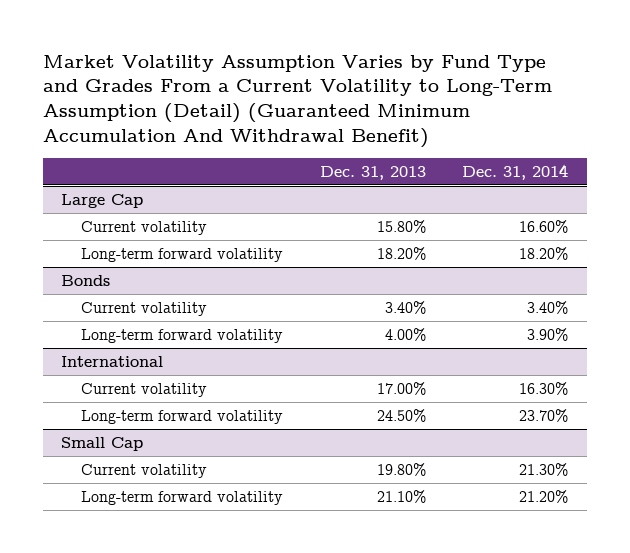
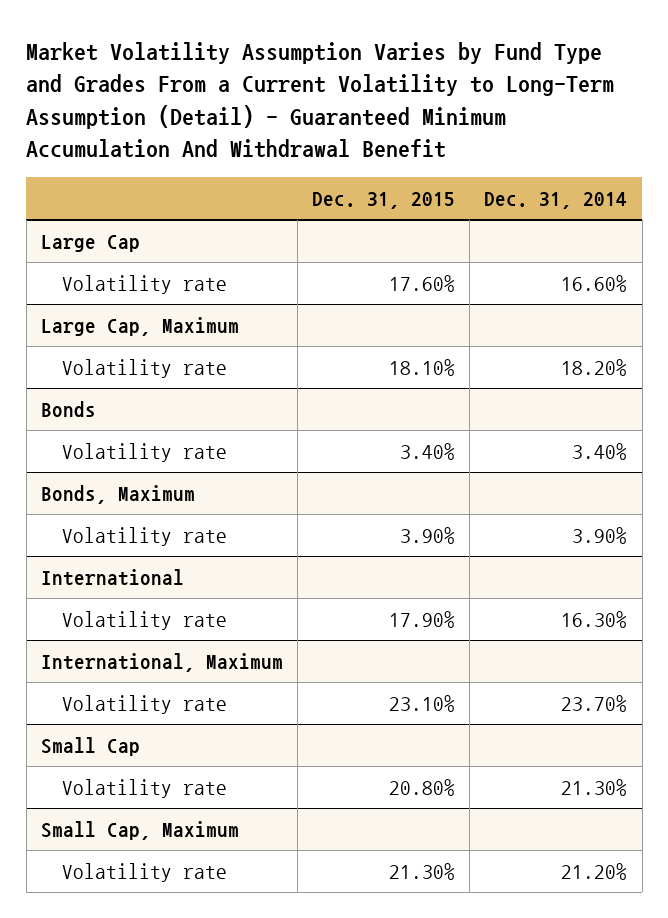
- Market Volatility Assumption Varies by Fund Type and Grades From a Current Volatility to Long-Term Assumption (Detail) (Guaranteed Minimum Accumulation And Withdrawal Benefit)
+ Market Volatility Assumption Varies by Fund Type and Grades From a Current Volatility to Long-Term Assumption (Detail) - Guaranteed Minimum Accumulation And Withdrawal Benefit
- | Dec. 31, 2013 | Dec. 31, 2014
+ | Dec. 31, 2015 | Dec. 31, 2014
@ Large Cap
- Current volatility | 15.80% | 16.60%
- Long-term forward volatility | 18.20% | 18.20%
+ Volatility rate | 17.60% | 16.60%
+ Large Cap, Maximum
+ Volatility rate | 18.10% | 18.20%
@ Bonds
- Current volatility | 3.40% | 3.40%
- Long-term forward volatility | 4.00% | 3.90%
+ Volatility rate | 3.40% | 3.40%
+ Bonds, Maximum
+ Volatility rate | 3.90% | 3.90%
@ International
- Current volatility | 17.00% | 16.30%
- Long-term forward volatility | 24.50% | 23.70%
+ Volatility rate | 17.90% | 16.30%
+ International, Maximum
+ Volatility rate | 23.10% | 23.70%
@ Small Cap
- Current volatility | 19.80% | 21.30%
- Long-term forward volatility | 21.10% | 21.20%
+ Volatility rate | 20.80% | 21.30%
+ Small Cap, Maximum
+ Volatility rate | 21.30% | 21.20%

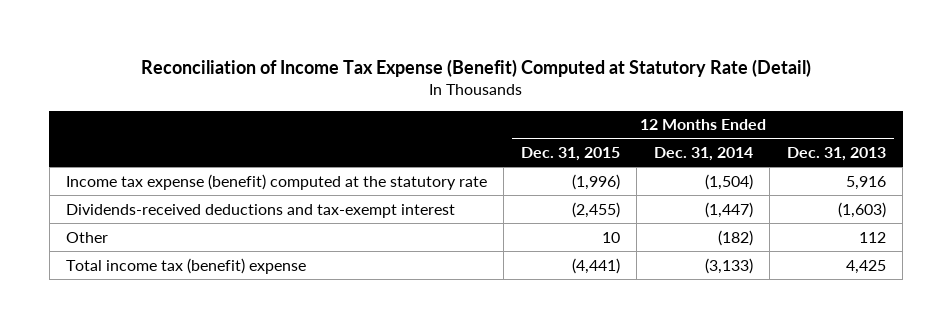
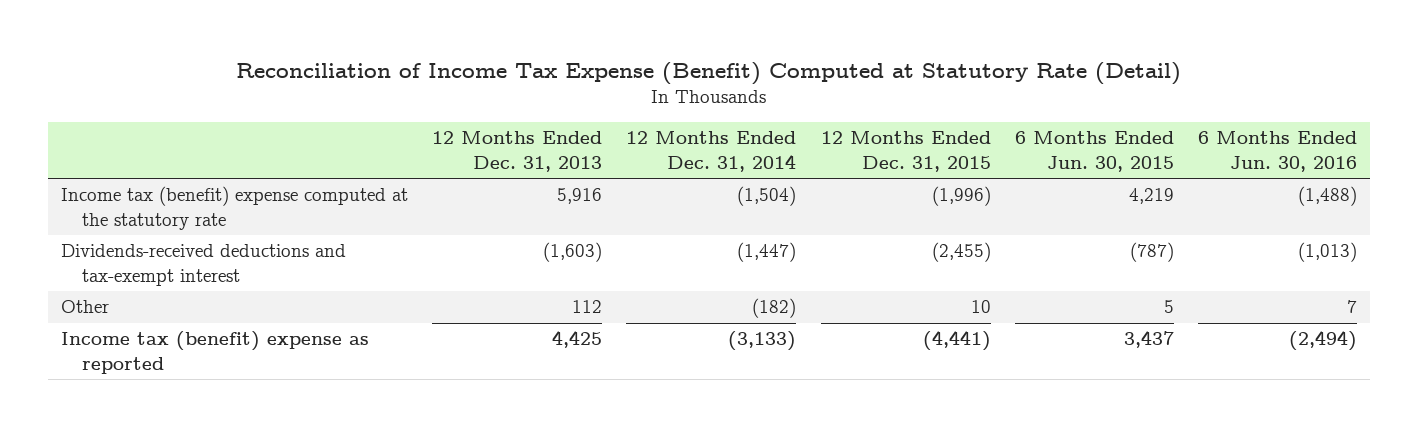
- | 12 Months Ended Dec. 31, 2015 | 12 Months Ended Dec. 31, 2014 | 12 Months Ended Dec. 31, 2013
+ | 12 Months Ended Dec. 31, 2013 | 12 Months Ended Dec. 31, 2014 | 12 Months Ended Dec. 31, 2015 | 6 Months Ended Jun. 30, 2015 | 6 Months Ended Jun. 30, 2016
- Income tax expense (benefit) computed at the statutory rate | (1,996) | (1,504) | 5,916
+ Income tax (benefit) expense computed at the statutory rate | 5,916 | (1,504) | (1,996) | 4,219 | (1,488)
- Total income tax (benefit) expense | (4,441) | (3,133) | 4,425
+ Income tax (benefit) expense as reported | 4,425 | (3,133) | (4,441) | 3,437 | (2,494)

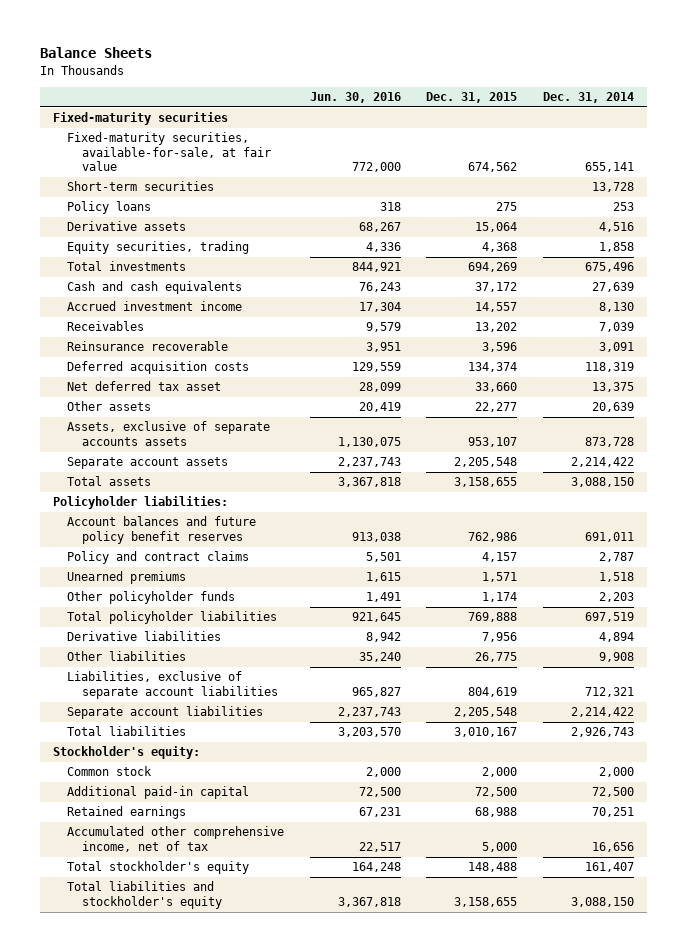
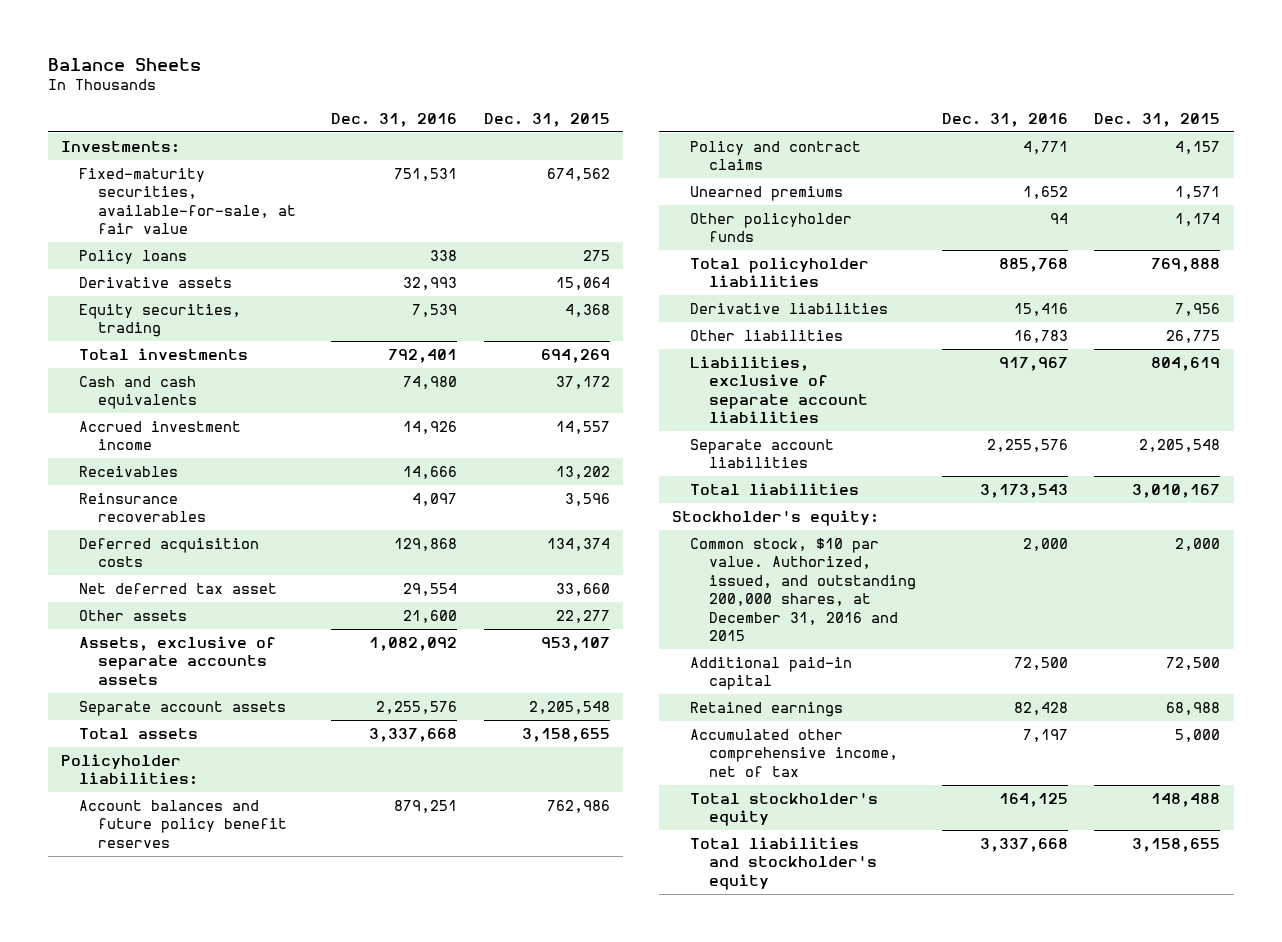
- | Jun. 30, 2016 | Dec. 31, 2015 | Dec. 31, 2014
+ | Dec. 31, 2016 | Dec. 31, 2015
- Fixed-maturity securities
+ Investments:
- Short-term securities | | | 13,728
- Reinsurance recoverable | 3,951 | 3,596 | 3,091
+ Reinsurance recoverables | 4,097 | 3,596
- Common stock | 2,000 | 2,000 | 2,000
+ Common stock, $10 par value. Authorized, issued, and outstanding 200,000 shares, at December 31, 2016 and 2015 | 2,000 | 2,000

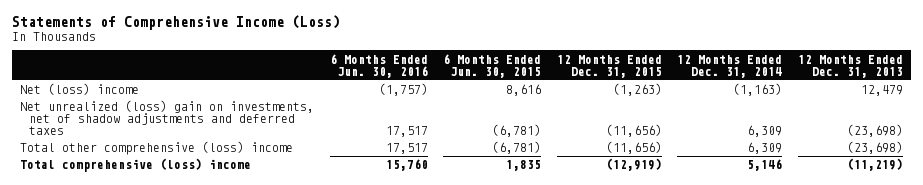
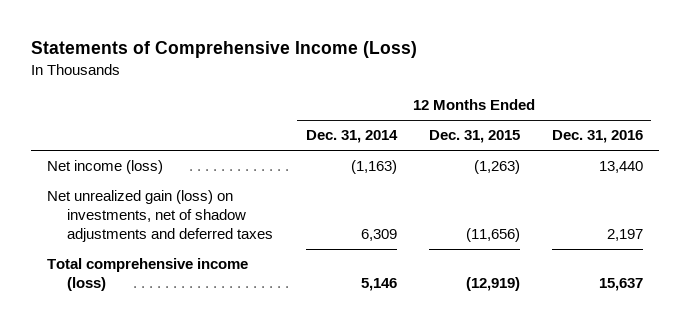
- | 6 Months Ended Jun. 30, 2016 | 6 Months Ended Jun. 30, 2015 | 12 Months Ended Dec. 31, 2015 | 12 Months Ended Dec. 31, 2014 | 12 Months Ended Dec. 31, 2013
+ | 12 Months Ended Dec. 31, 2014 | 12 Months Ended Dec. 31, 2015 | 12 Months Ended Dec. 31, 2016
- Net (loss) income | (1,757) | 8,616 | (1,263) | (1,163) | 12,479
- Net unrealized (loss) gain on investments, net of shadow adjustments and deferred taxes | 17,517 | (6,781) | (11,656) | 6,309 | (23,698)
- Total other comprehensive (loss) income | 17,517 | (6,781) | (11,656) | 6,309 | (23,698)
- Total comprehensive (loss) income | 15,760 | 1,835 | (12,919) | 5,146 | (11,219)
+ Net income (loss) | (1,163) | (1,263) | 13,440
+ Net unrealized gain (loss) on investments, net of shadow adjustments and deferred taxes | 6,309 | (11,656) | 2,197
+ Total comprehensive income (loss) | 5,146 | (12,919) | 15,637

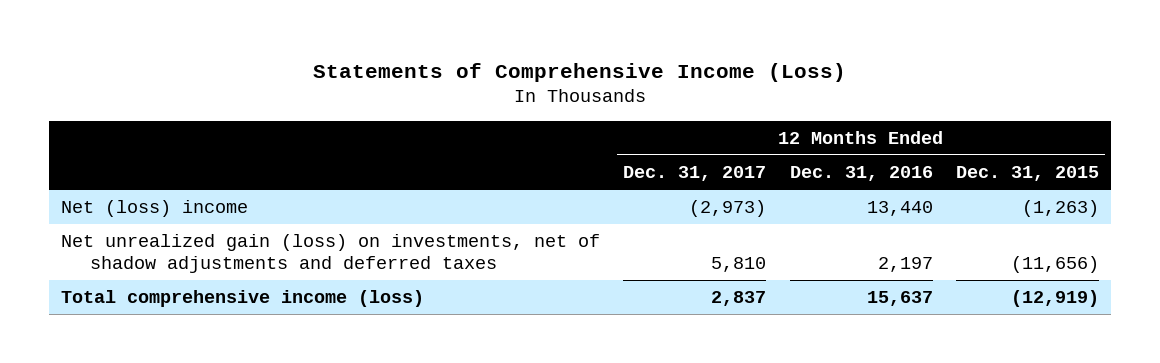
- | 12 Months Ended Dec. 31, 2014 | 12 Months Ended Dec. 31, 2015 | 12 Months Ended Dec. 31, 2016
+ | 12 Months Ended Dec. 31, 2017 | 12 Months Ended Dec. 31, 2016 | 12 Months Ended Dec. 31, 2015
- Net income (loss) | (1,163) | (1,263) | 13,440
+ Net (loss) income | (2,973) | 13,440 | (1,263)

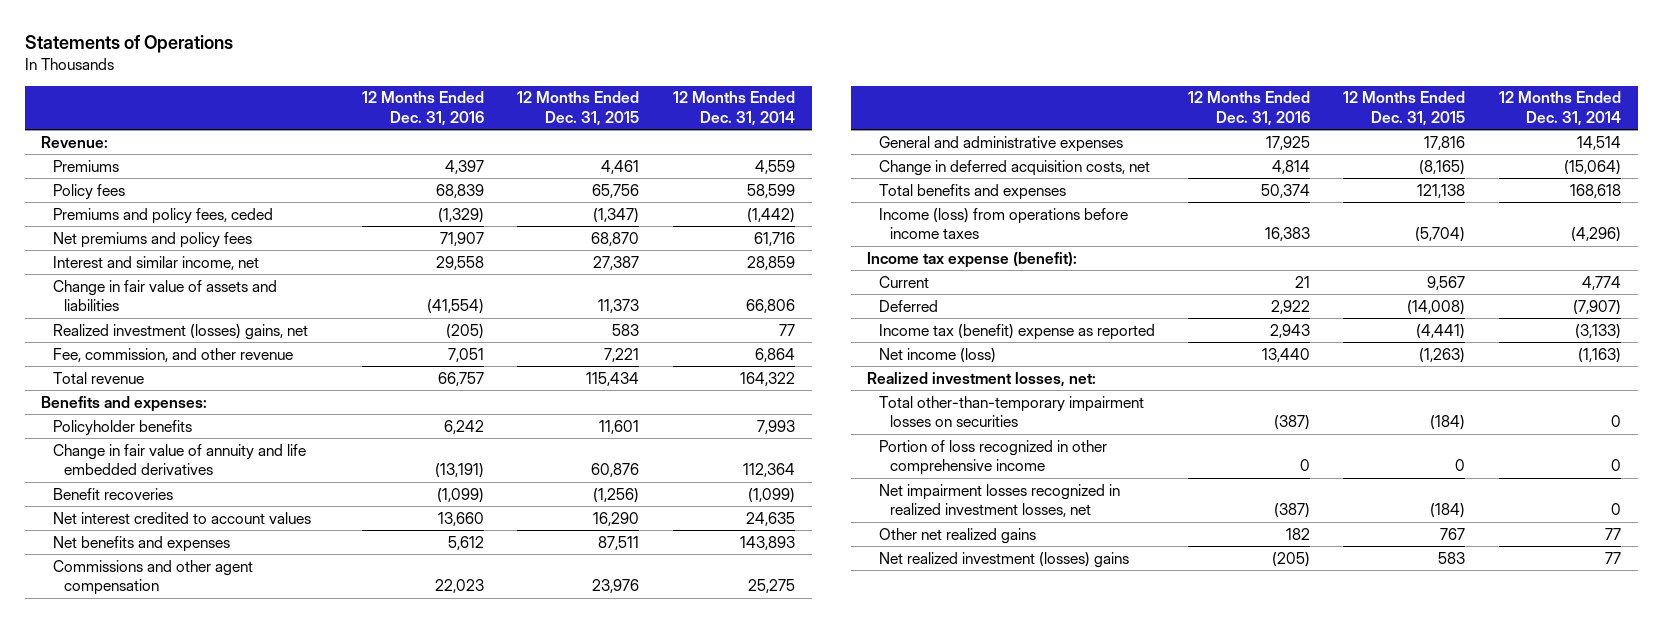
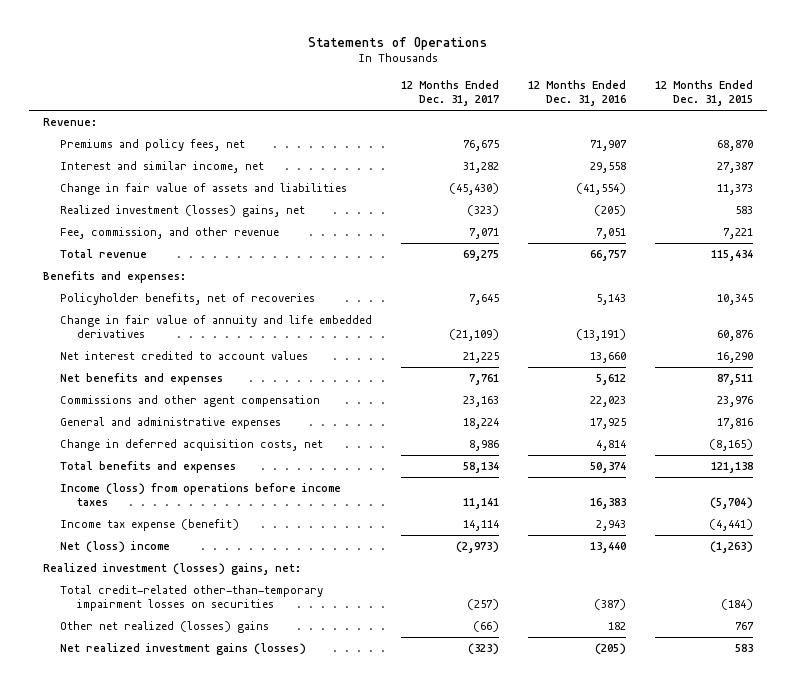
- | 12 Months Ended Dec. 31, 2016 | 12 Months Ended Dec. 31, 2015 | 12 Months Ended Dec. 31, 2014
+ | 12 Months Ended Dec. 31, 2017 | 12 Months Ended Dec. 31, 2016 | 12 Months Ended Dec. 31, 2015
- Premiums | 4,397 | 4,461 | 4,559
- Policy fees | 68,839 | 65,756 | 58,599
- Premiums and policy fees, ceded | (1,329) | (1,347) | (1,442)
- Net premiums and policy fees | 71,907 | 68,870 | 61,716
+ Premiums and policy fees, net | 76,675 | 71,907 | 68,870
- Policyholder benefits | 6,242 | 11,601 | 7,993
+ Policyholder benefits, net of recoveries | 7,645 | 5,143 | 10,345
- Benefit recoveries | (1,099) | (1,256) | (1,099)
- Income tax expense (benefit):
- Current | 21 | 9,567 | 4,774
- Deferred | 2,922 | (14,008) | (7,907)
- Income tax (benefit) expense as reported | 2,943 | (4,441) | (3,133)
- Net income (loss) | 13,440 | (1,263) | (1,163)
- Realized investment losses, net:
- Total other-than-temporary impairment losses on securities | (387) | (184) | 0
- Portion of loss recognized in other comprehensive income | 0 | 0 | 0
- Net impairment losses recognized in realized investment losses, net | (387) | (184) | 0
- Other net realized gains | 182 | 767 | 77
- Net realized investment (losses) gains | (205) | 583 | 77
+ Income tax expense (benefit) | 14,114 | 2,943 | (4,441)
+ Net (loss) income | (2,973) | 13,440 | (1,263)
+ Realized investment (losses) gains, net:
+ Total credit-related other-than-temporary impairment losses on securities | (257) | (387) | (184)
+ Other net realized (losses) gains | (66) | 182 | 767
+ Net realized investment gains (losses) | (323) | (205) | 583

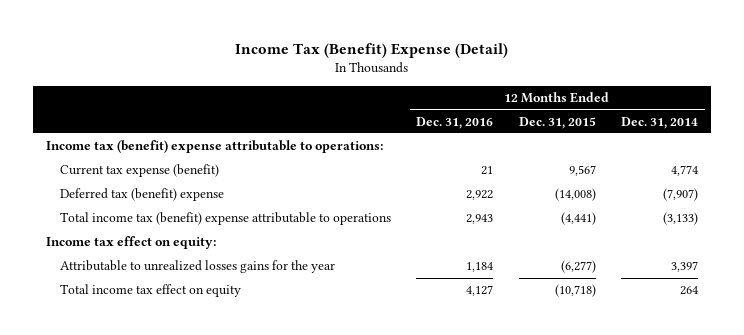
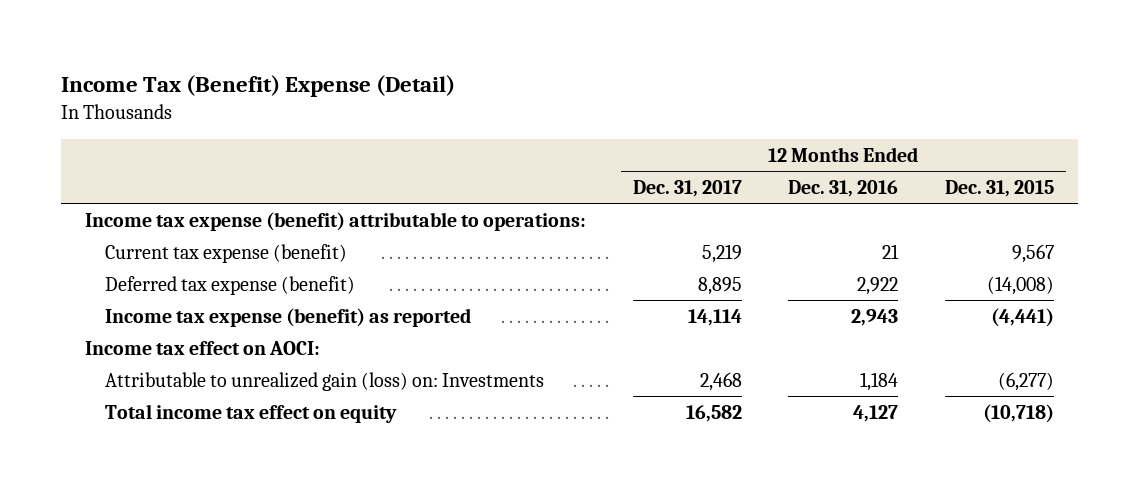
- | 12 Months Ended Dec. 31, 2016 | 12 Months Ended Dec. 31, 2015 | 12 Months Ended Dec. 31, 2014
+ | 12 Months Ended Dec. 31, 2017 | 12 Months Ended Dec. 31, 2016 | 12 Months Ended Dec. 31, 2015
- Income tax (benefit) expense attributable to operations:
+ Income tax expense (benefit) attributable to operations:
- Deferred tax (benefit) expense | 2,922 | (14,008) | (7,907)
- Total income tax (benefit) expense attributable to operations | 2,943 | (4,441) | (3,133)
- Income tax effect on equity:
- Attributable to unrealized losses gains for the year | 1,184 | (6,277) | 3,397
+ Deferred tax expense (benefit) | 8,895 | 2,922 | (14,008)
+ Income tax expense (benefit) as reported | 14,114 | 2,943 | (4,441)
+ Income tax effect on AOCI:
+ Attributable to unrealized gain (loss) on: Investments | 2,468 | 1,184 | (6,277)

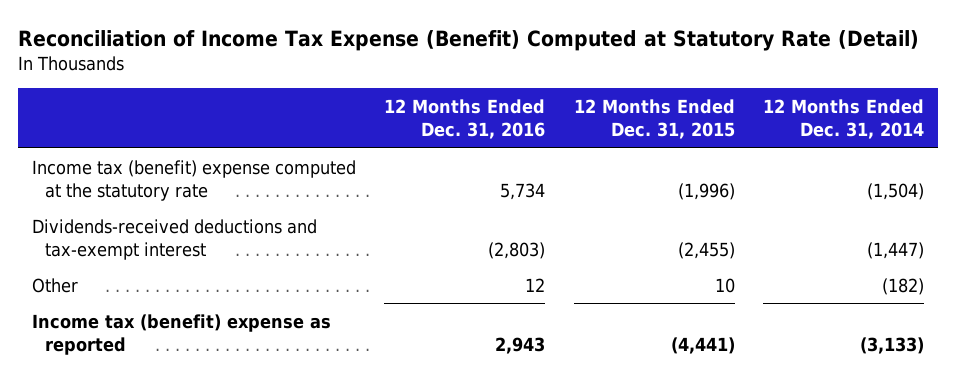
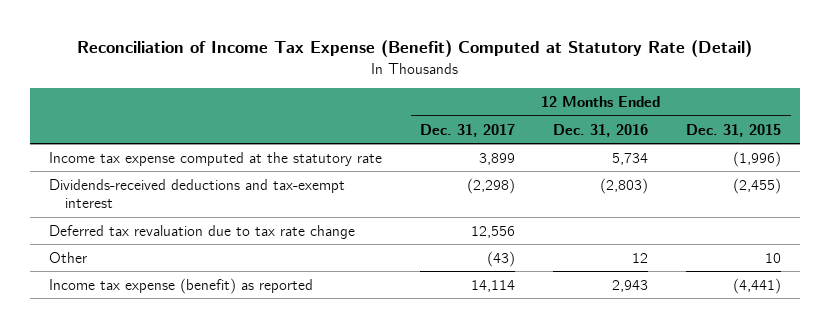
- | 12 Months Ended Dec. 31, 2016 | 12 Months Ended Dec. 31, 2015 | 12 Months Ended Dec. 31, 2014
+ | 12 Months Ended Dec. 31, 2017 | 12 Months Ended Dec. 31, 2016 | 12 Months Ended Dec. 31, 2015
- Income tax (benefit) expense computed at the statutory rate | 5,734 | (1,996) | (1,504)
+ Income tax expense computed at the statutory rate | 3,899 | 5,734 | (1,996)
+ Deferred tax revaluation due to tax rate change | 12,556 | |
- Income tax (benefit) expense as reported | 2,943 | (4,441) | (3,133)
+ Income tax expense (benefit) as reported | 14,114 | 2,943 | (4,441)

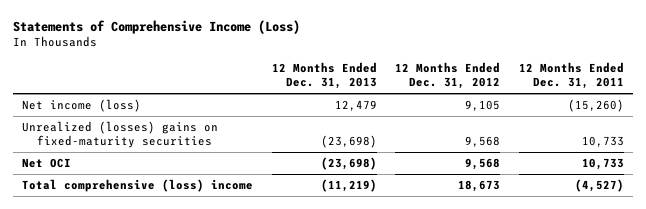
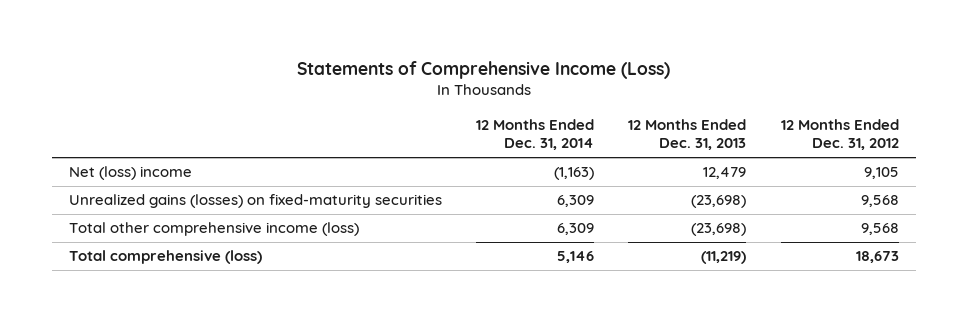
- | 12 Months Ended Dec. 31, 2013 | 12 Months Ended Dec. 31, 2012 | 12 Months Ended Dec. 31, 2011
+ | 12 Months Ended Dec. 31, 2014 | 12 Months Ended Dec. 31, 2013 | 12 Months Ended Dec. 31, 2012
- Net income (loss) | 12,479 | 9,105 | (15,260)
- Unrealized (losses) gains on fixed-maturity securities | (23,698) | 9,568 | 10,733
- Net OCI | (23,698) | 9,568 | 10,733
- Total comprehensive (loss) income | (11,219) | 18,673 | (4,527)
+ Net (loss) income | (1,163) | 12,479 | 9,105
+ Unrealized gains (losses) on fixed-maturity securities | 6,309 | (23,698) | 9,568
+ Total other comprehensive income (loss) | 6,309 | (23,698) | 9,568
+ Total comprehensive (loss) | 5,146 | (11,219) | 18,673

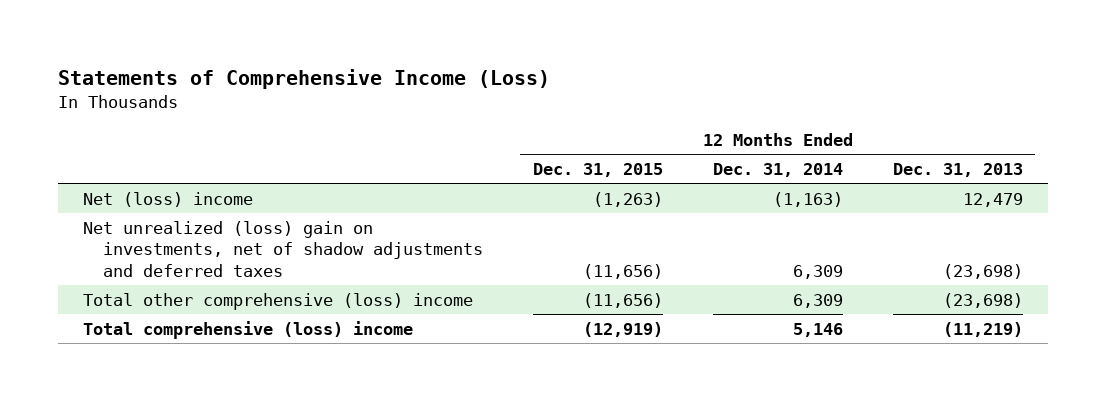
- | 12 Months Ended Dec. 31, 2014 | 12 Months Ended Dec. 31, 2013 | 12 Months Ended Dec. 31, 2012
+ | 12 Months Ended Dec. 31, 2015 | 12 Months Ended Dec. 31, 2014 | 12 Months Ended Dec. 31, 2013
- Unrealized gains (losses) on fixed-maturity securities | 6,309 | (23,698) | 9,568
- Total other comprehensive income (loss) | 6,309 | (23,698) | 9,568
- Total comprehensive (loss) | 5,146 | (11,219) | 18,673
+ Net unrealized (loss) gain on investments, net of shadow adjustments and deferred taxes | (11,656) | 6,309 | (23,698)
+ Total other comprehensive (loss) income | (11,656) | 6,309 | (23,698)
+ Total comprehensive (loss) income | (12,919) | 5,146 | (11,219)

